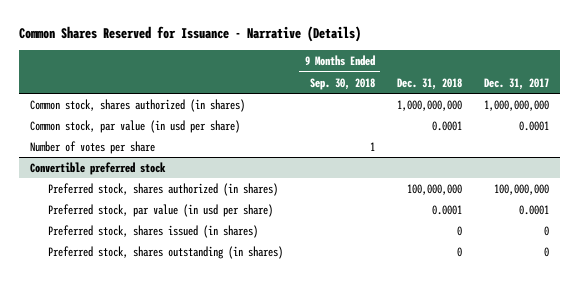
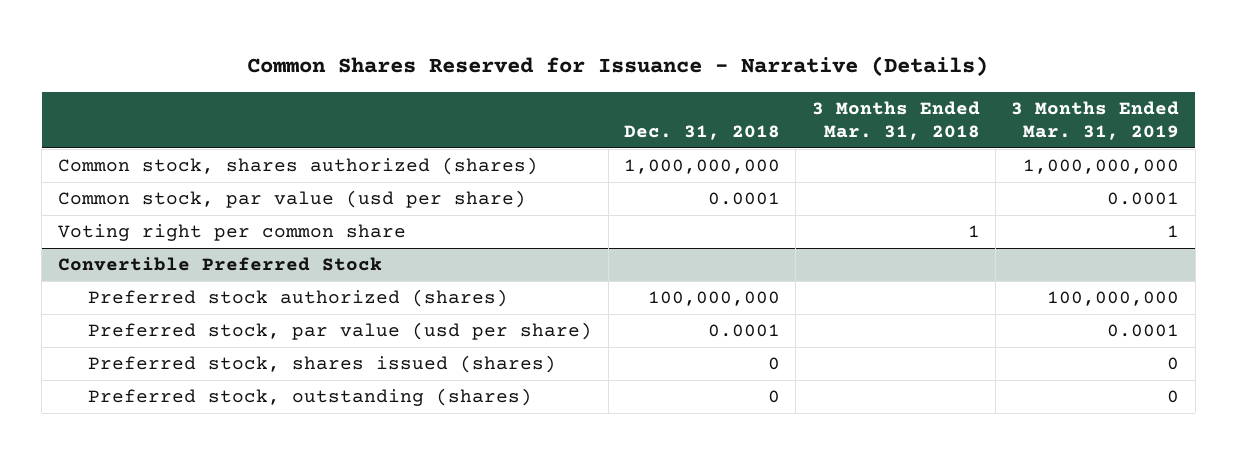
- | 9 Months Ended Sep. 30, 2018 | Dec. 31, 2018 | Dec. 31, 2017
+ | Dec. 31, 2018 | 3 Months Ended Mar. 31, 2018 | 3 Months Ended Mar. 31, 2019
- Common stock, shares authorized (in shares) | | 1,000,000,000 | 1,000,000,000
- Common stock, par value (in usd per share) | | 0.0001 | 0.0001
- Number of votes per share | 1 | |
- Convertible preferred stock
- Preferred stock, shares authorized (in shares) | | 100,000,000 | 100,000,000
- Preferred stock, par value (in usd per share) | | 0.0001 | 0.0001
- Preferred stock, shares issued (in shares) | | 0 | 0
- Preferred stock, shares outstanding (in shares) | | 0 | 0
+ Common stock, shares authorized (shares) | 1,000,000,000 | | 1,000,000,000
+ Common stock, par value (usd per share) | 0.0001 | | 0.0001
+ Voting right per common share | | 1 | 1
+ Convertible Preferred Stock
+ Preferred stock authorized (shares) | 100,000,000 | | 100,000,000
+ Preferred stock, par value (usd per share) | 0.0001 | | 0.0001
+ Preferred stock, shares issued (shares) | 0 | | 0
+ Preferred stock, outstanding (shares) | 0 | | 0

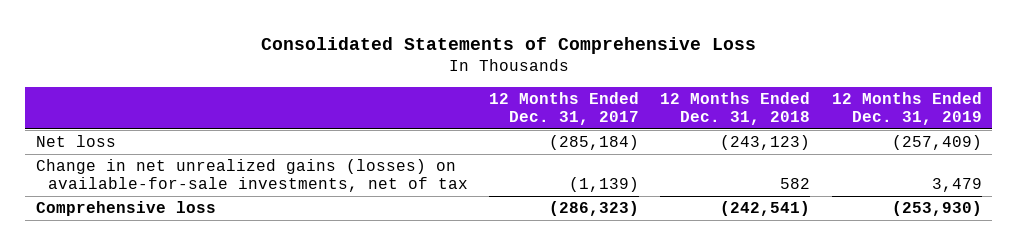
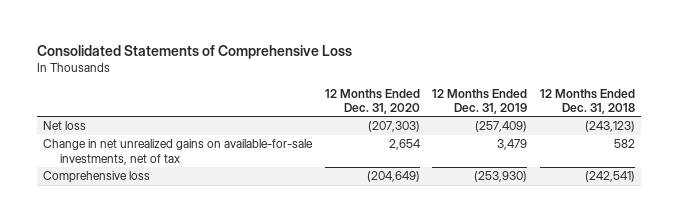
- | 12 Months Ended Dec. 31, 2017 | 12 Months Ended Dec. 31, 2018 | 12 Months Ended Dec. 31, 2019
+ | 12 Months Ended Dec. 31, 2020 | 12 Months Ended Dec. 31, 2019 | 12 Months Ended Dec. 31, 2018
- Change in net unrealized gains (losses) on available-for-sale investments, net of tax | (1,139) | 582 | 3,479
+ Change in net unrealized gains on available-for-sale investments, net of tax | 2,654 | 3,479 | 582

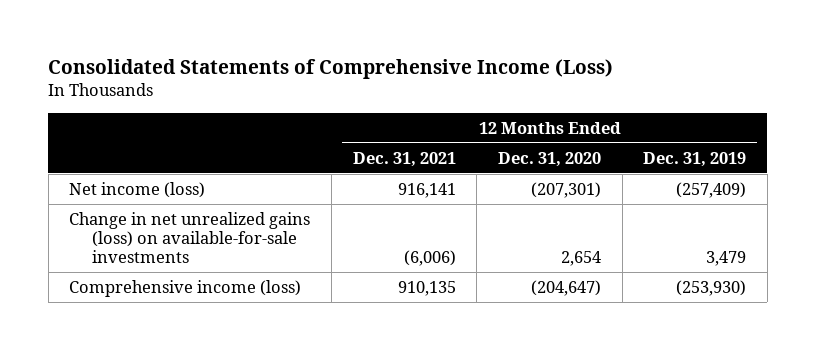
- Consolidated Statements of Comprehensive Loss
+ Consolidated Statements of Comprehensive Income (Loss)
- | 12 Months Ended Dec. 31, 2020 | 12 Months Ended Dec. 31, 2019 | 12 Months Ended Dec. 31, 2018
+ | 12 Months Ended Dec. 31, 2021 | 12 Months Ended Dec. 31, 2020 | 12 Months Ended Dec. 31, 2019
- Net loss | (207,303) | (257,409) | (243,123)
- Change in net unrealized gains on available-for-sale investments, net of tax | 2,654 | 3,479 | 582
- Comprehensive loss | (204,649) | (253,930) | (242,541)
+ Net income (loss) | 916,141 | (207,301) | (257,409)
+ Change in net unrealized gains (loss) on available-for-sale investments | (6,006) | 2,654 | 3,479
+ Comprehensive income (loss) | 910,135 | (204,647) | (253,930)

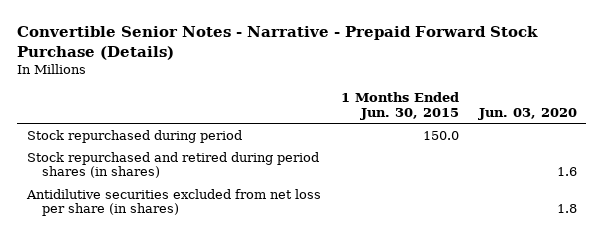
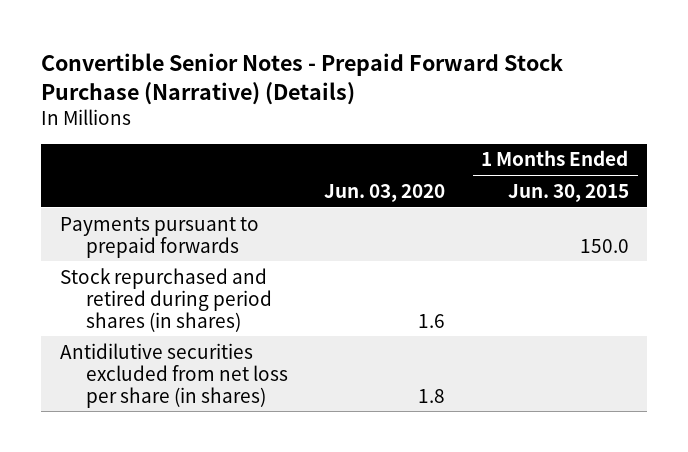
- Convertible Senior Notes - Narrative - Prepaid Forward Stock Purchase (Details)
+ Convertible Senior Notes - Prepaid Forward Stock Purchase (Narrative) (Details)
- | 1 Months Ended Jun. 30, 2015 | Jun. 03, 2020
+ | Jun. 03, 2020 | 1 Months Ended Jun. 30, 2015
- Stock repurchased during period | 150.0 |
+ Payments pursuant to prepaid forwards | | 150.0

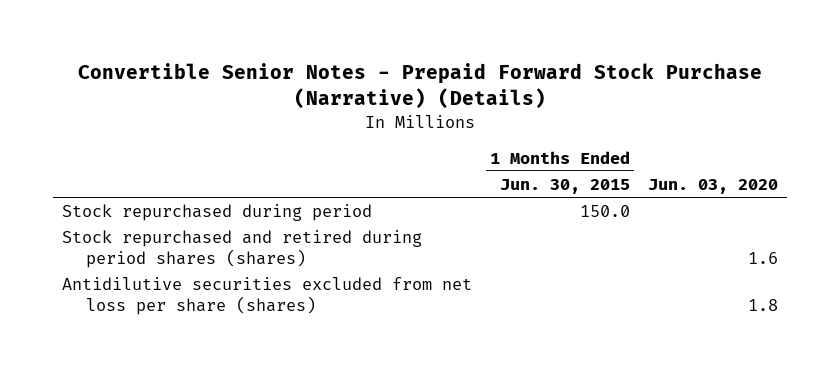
- | Jun. 03, 2020 | 1 Months Ended Jun. 30, 2015
+ | 1 Months Ended Jun. 30, 2015 | Jun. 03, 2020
- Payments pursuant to prepaid forwards | | 150.0
- Stock repurchased and retired during period shares (in shares) | 1.6 |
- Antidilutive securities excluded from net loss per share (in shares) | 1.8 |
+ Stock repurchased during period | 150.0 |
+ Stock repurchased and retired during period shares (shares) | | 1.6
+ Antidilutive securities excluded from net loss per share (shares) | | 1.8

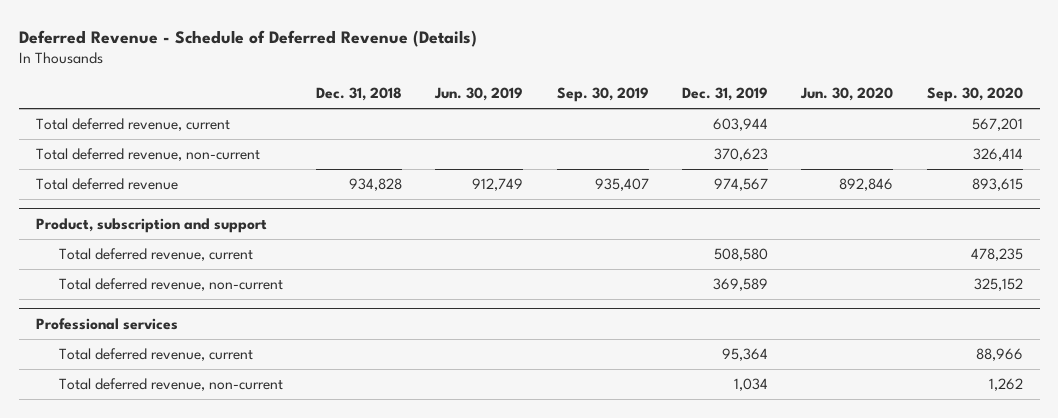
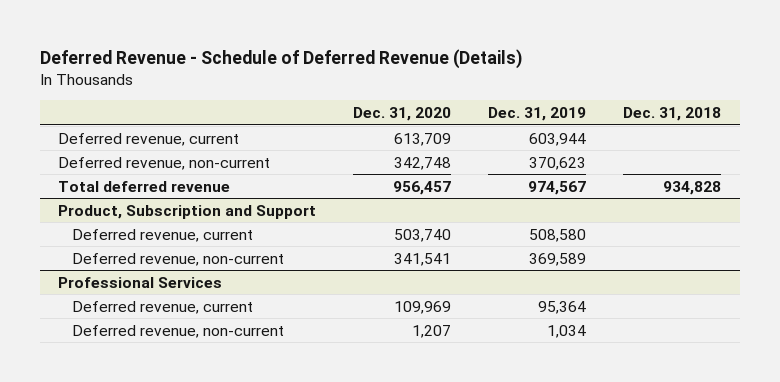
- | Dec. 31, 2018 | Jun. 30, 2019 | Sep. 30, 2019 | Dec. 31, 2019 | Jun. 30, 2020 | Sep. 30, 2020
+ | Dec. 31, 2020 | Dec. 31, 2019 | Dec. 31, 2018
- Total deferred revenue, current | | | | 603,944 | | 567,201
- Total deferred revenue, non-current | | | | 370,623 | | 326,414
+ Deferred revenue, current | 613,709 | 603,944 |
+ Deferred revenue, non-current | 342,748 | 370,623 |
- Product, subscription and support
- Total deferred revenue, current | | | | 508,580 | | 478,235
- Total deferred revenue, non-current | | | | 369,589 | | 325,152
- Professional services
- Total deferred revenue, current | | | | 95,364 | | 88,966
- Total deferred revenue, non-current | | | | 1,034 | | 1,262
+ Product, Subscription and Support
+ Deferred revenue, current | 503,740 | 508,580 |
+ Deferred revenue, non-current | 341,541 | 369,589 |
+ Professional Services
+ Deferred revenue, current | 109,969 | 95,364 |
+ Deferred revenue, non-current | 1,207 | 1,034 |

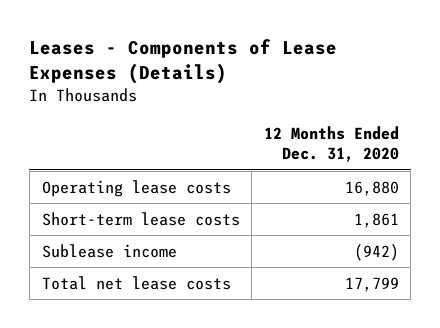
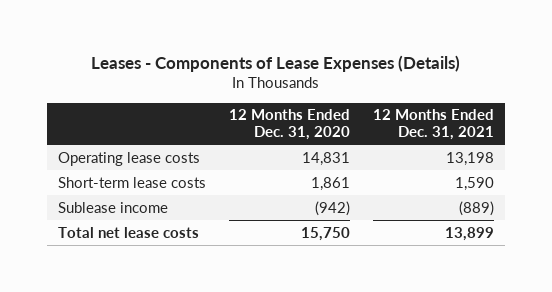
- | 12 Months Ended Dec. 31, 2020
+ | 12 Months Ended Dec. 31, 2020 | 12 Months Ended Dec. 31, 2021
- Operating lease costs | 16,880
+ Operating lease costs | 14,831 | 13,198
- Total net lease costs | 17,799
+ Total net lease costs | 15,750 | 13,899

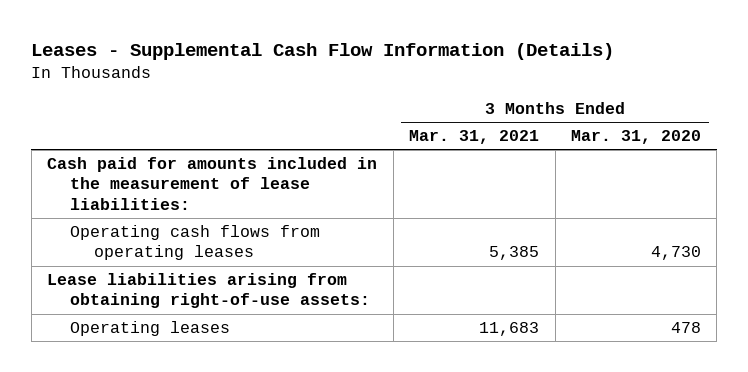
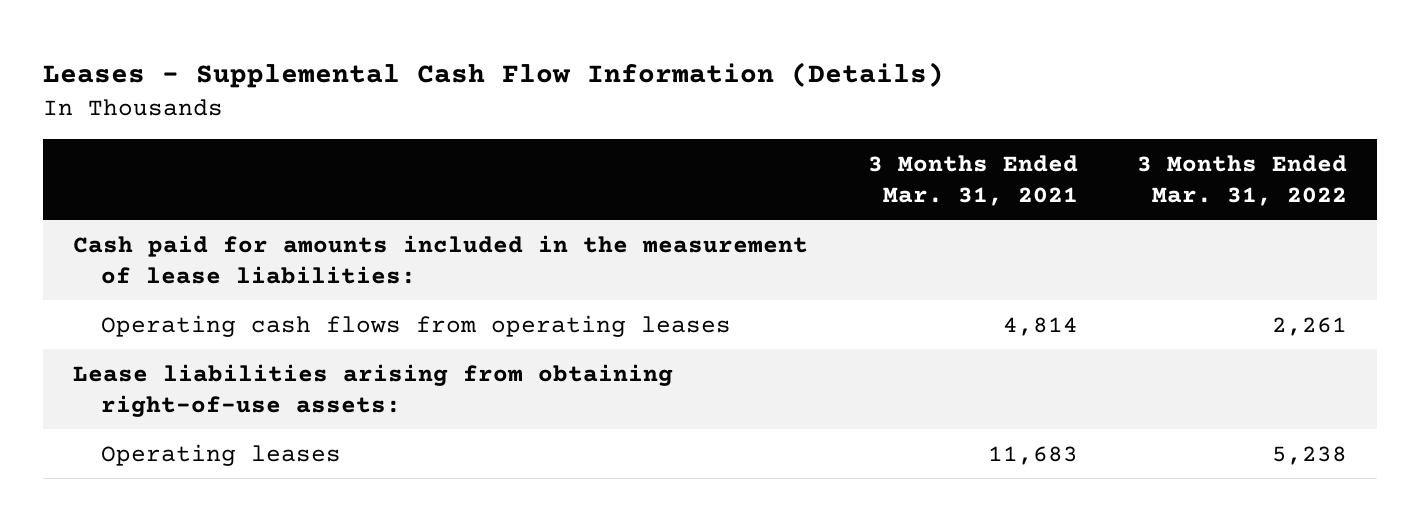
- | 3 Months Ended Mar. 31, 2021 | 3 Months Ended Mar. 31, 2020
+ | 3 Months Ended Mar. 31, 2021 | 3 Months Ended Mar. 31, 2022
- Operating cash flows from operating leases | 5,385 | 4,730
+ Operating cash flows from operating leases | 4,814 | 2,261

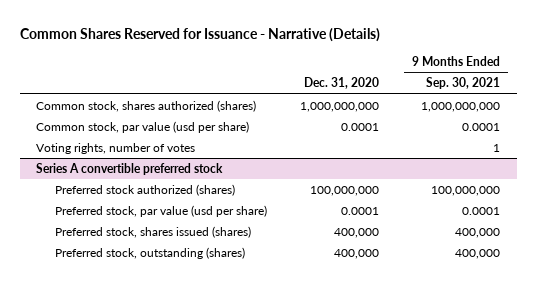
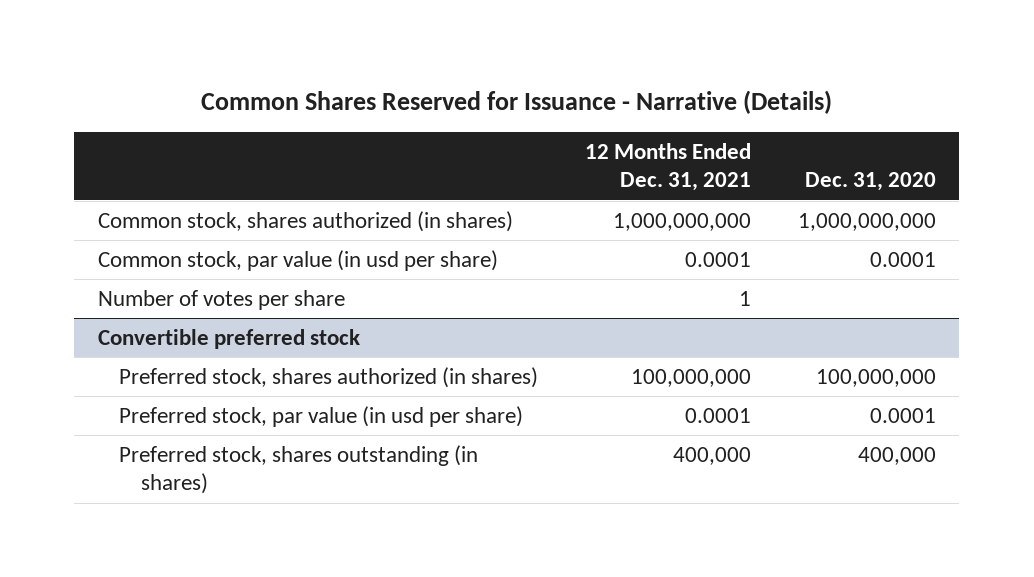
- | Dec. 31, 2020 | 9 Months Ended Sep. 30, 2021
+ | 12 Months Ended Dec. 31, 2021 | Dec. 31, 2020
- Common stock, shares authorized (shares) | 1,000,000,000 | 1,000,000,000
- Common stock, par value (usd per share) | 0.0001 | 0.0001
- Voting rights, number of votes | | 1
- Series A convertible preferred stock
- Preferred stock authorized (shares) | 100,000,000 | 100,000,000
- Preferred stock, par value (usd per share) | 0.0001 | 0.0001
- Preferred stock, shares issued (shares) | 400,000 | 400,000
- Preferred stock, outstanding (shares) | 400,000 | 400,000
+ Common stock, shares authorized (in shares) | 1,000,000,000 | 1,000,000,000
+ Common stock, par value (in usd per share) | 0.0001 | 0.0001
+ Number of votes per share | 1 |
+ Convertible preferred stock
+ Preferred stock, shares authorized (in shares) | 100,000,000 | 100,000,000
+ Preferred stock, par value (in usd per share) | 0.0001 | 0.0001
+ Preferred stock, shares outstanding (in shares) | 400,000 | 400,000

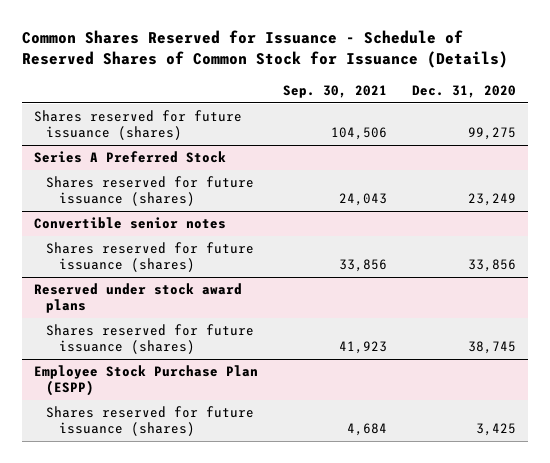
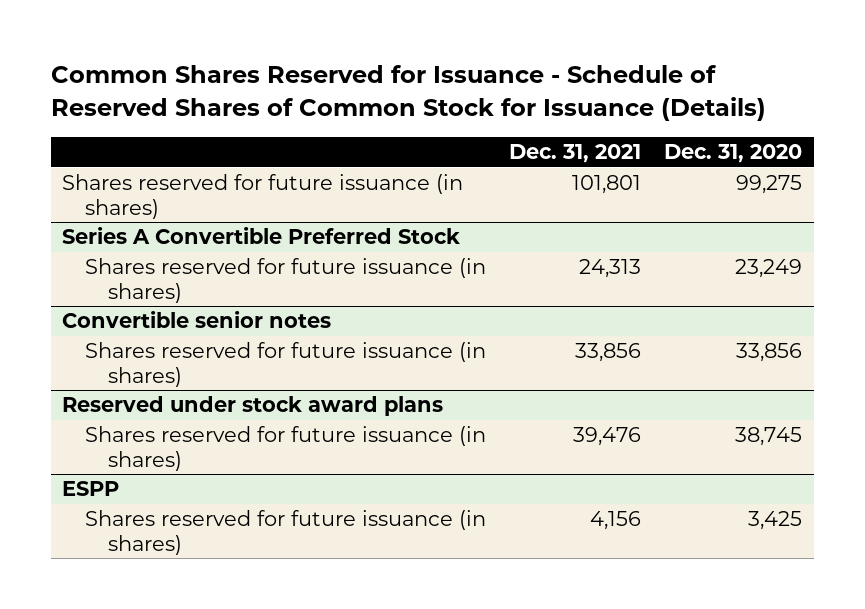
- | Sep. 30, 2021 | Dec. 31, 2020
+ | Dec. 31, 2021 | Dec. 31, 2020
- Shares reserved for future issuance (shares) | 104,506 | 99,275
- Series A Preferred Stock
- Shares reserved for future issuance (shares) | 24,043 | 23,249
+ Shares reserved for future issuance (in shares) | 101,801 | 99,275
+ Series A Convertible Preferred Stock
+ Shares reserved for future issuance (in shares) | 24,313 | 23,249
@ Convertible senior notes
- Shares reserved for future issuance (shares) | 33,856 | 33,856
+ Shares reserved for future issuance (in shares) | 33,856 | 33,856
@ Reserved under stock award plans
- Shares reserved for future issuance (shares) | 41,923 | 38,745
- Employee Stock Purchase Plan (ESPP)
- Shares reserved for future issuance (shares) | 4,684 | 3,425
@ Reserved under stock award plans
+ Shares reserved for future issuance (in shares) | 39,476 | 38,745
+ ESPP
+ Shares reserved for future issuance (in shares) | 4,156 | 3,425

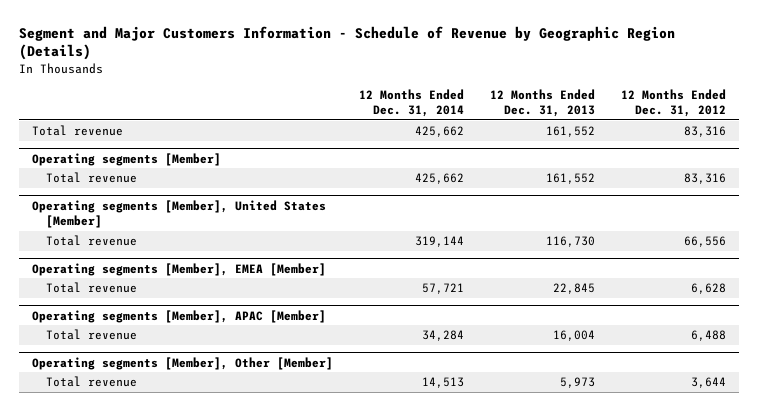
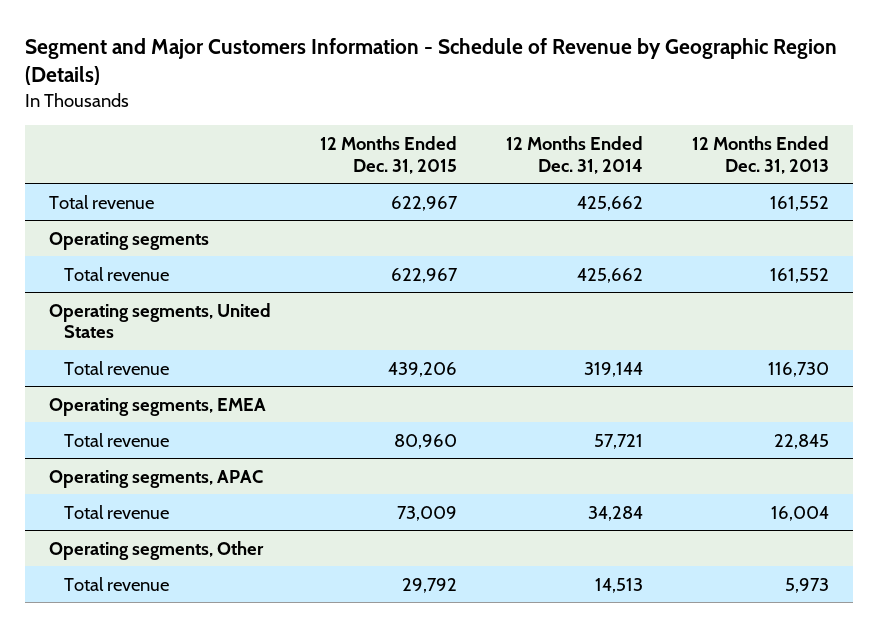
- | 12 Months Ended Dec. 31, 2014 | 12 Months Ended Dec. 31, 2013 | 12 Months Ended Dec. 31, 2012
+ | 12 Months Ended Dec. 31, 2015 | 12 Months Ended Dec. 31, 2014 | 12 Months Ended Dec. 31, 2013
- Operating segments [Member]
+ Operating segments
- Operating segments [Member], United States [Member]
+ Operating segments, United States
- Operating segments [Member], EMEA [Member]
+ Operating segments, EMEA
- Operating segments [Member], APAC [Member]
+ Operating segments, APAC
- Operating segments [Member], Other [Member]
+ Operating segments, Other

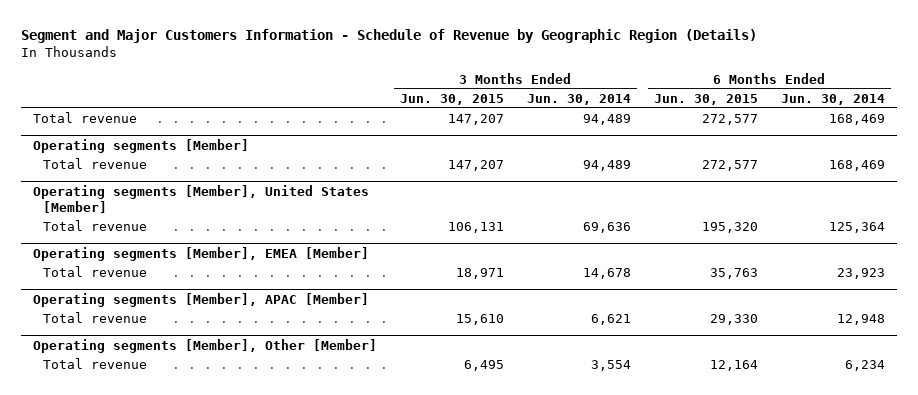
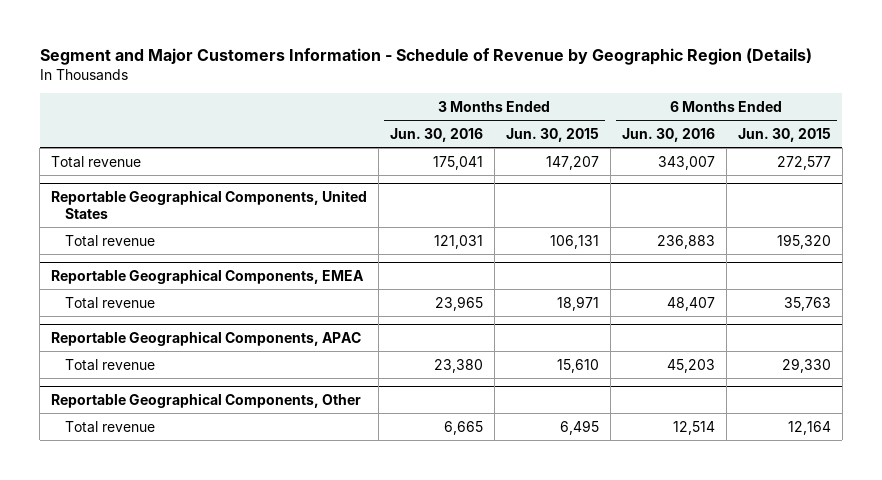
- | 3 Months Ended Jun. 30, 2015 | 3 Months Ended Jun. 30, 2014 | 6 Months Ended Jun. 30, 2015 | 6 Months Ended Jun. 30, 2014
+ | 3 Months Ended Jun. 30, 2016 | 3 Months Ended Jun. 30, 2015 | 6 Months Ended Jun. 30, 2016 | 6 Months Ended Jun. 30, 2015
- Operating segments [Member]
- Total revenue | 147,207 | 94,489 | 272,577 | 168,469
- Operating segments [Member], United States [Member]
+ Reportable Geographical Components, United States
- Operating segments [Member], EMEA [Member]
+ Reportable Geographical Components, EMEA
- Operating segments [Member], APAC [Member]
+ Reportable Geographical Components, APAC
- Operating segments [Member], Other [Member]
+ Reportable Geographical Components, Other

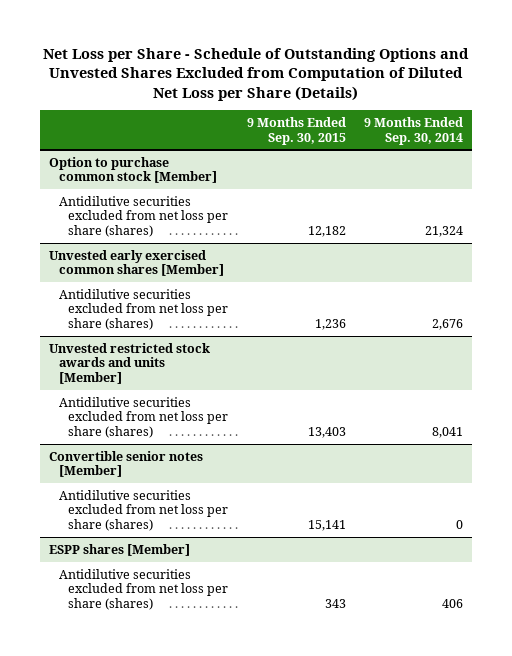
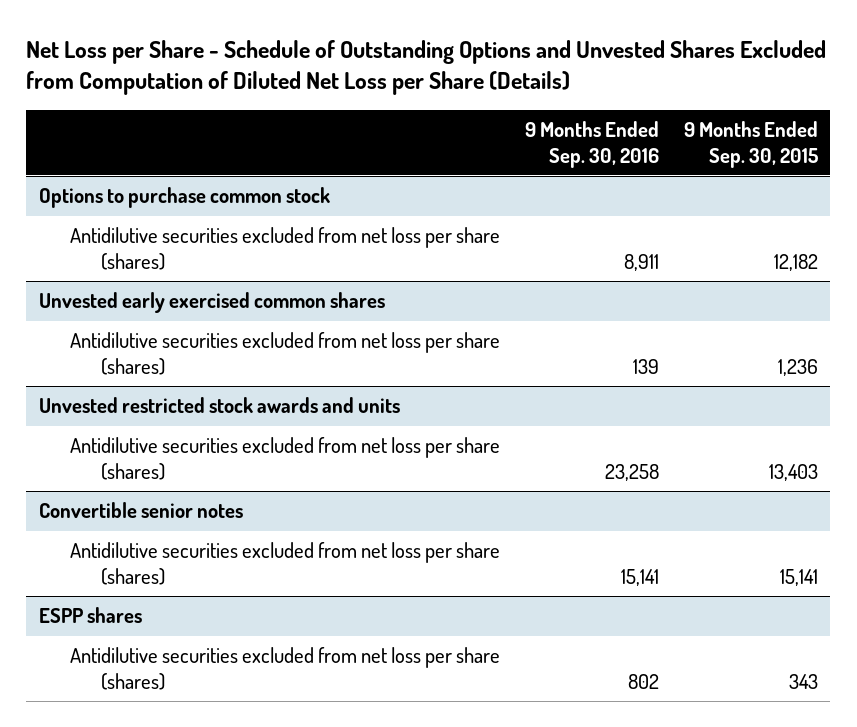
- | 9 Months Ended Sep. 30, 2015 | 9 Months Ended Sep. 30, 2014
+ | 9 Months Ended Sep. 30, 2016 | 9 Months Ended Sep. 30, 2015
- Option to purchase common stock [Member]
+ Options to purchase common stock
- Unvested early exercised common shares [Member]
+ Unvested early exercised common shares
- Unvested restricted stock awards and units [Member]
+ Unvested restricted stock awards and units
- Convertible senior notes [Member]
+ Convertible senior notes
- ESPP shares [Member]
+ ESPP shares

